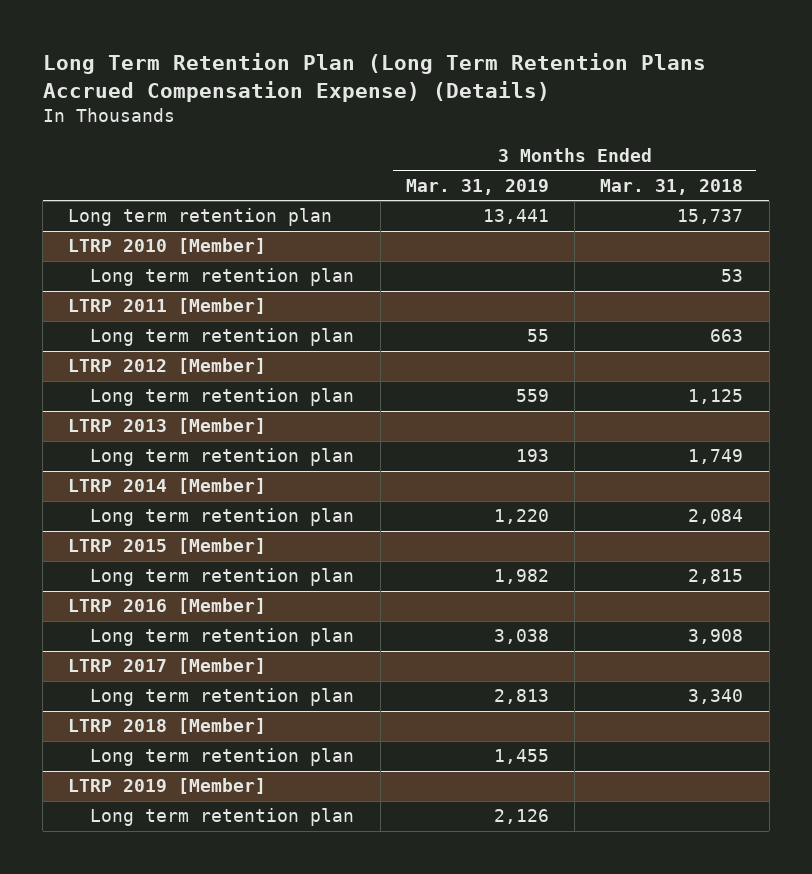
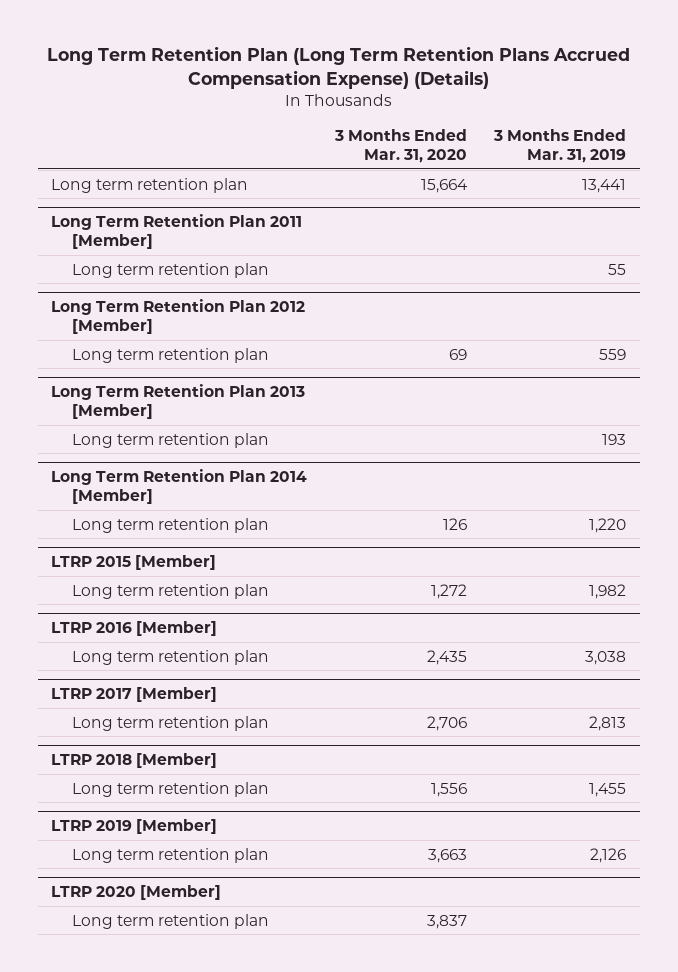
- | 3 Months Ended Mar. 31, 2019 | 3 Months Ended Mar. 31, 2018
+ | 3 Months Ended Mar. 31, 2020 | 3 Months Ended Mar. 31, 2019
- LTRP 2010 [Member]
- Long term retention plan | | 53
- LTRP 2011 [Member]
+ Long Term Retention Plan 2011 [Member]
- LTRP 2012 [Member]
+ Long Term Retention Plan 2012 [Member]
- LTRP 2013 [Member]
+ Long Term Retention Plan 2013 [Member]
- LTRP 2014 [Member]
+ Long Term Retention Plan 2014 [Member]
+ LTRP 2020 [Member]
+ Long term retention plan | 3,837 |

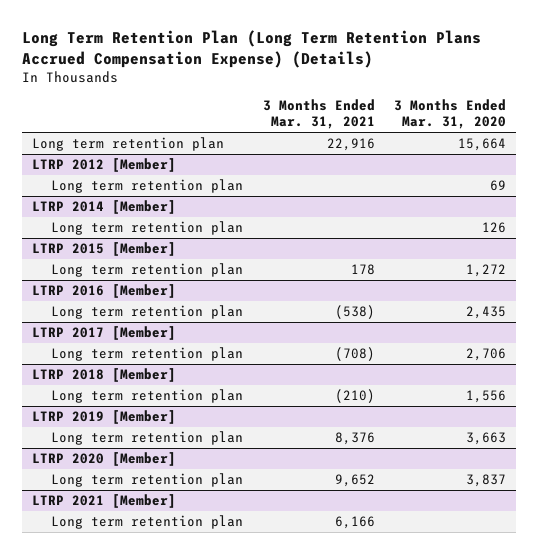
- | 3 Months Ended Mar. 31, 2020 | 3 Months Ended Mar. 31, 2019
+ | 3 Months Ended Mar. 31, 2021 | 3 Months Ended Mar. 31, 2020
- Long Term Retention Plan 2011 [Member]
- Long term retention plan | | 55
- Long Term Retention Plan 2012 [Member]
+ LTRP 2012 [Member]
- Long Term Retention Plan 2013 [Member]
- Long term retention plan | | 193
- Long Term Retention Plan 2014 [Member]
+ LTRP 2014 [Member]
+ LTRP 2021 [Member]
+ Long term retention plan | 6,166 |

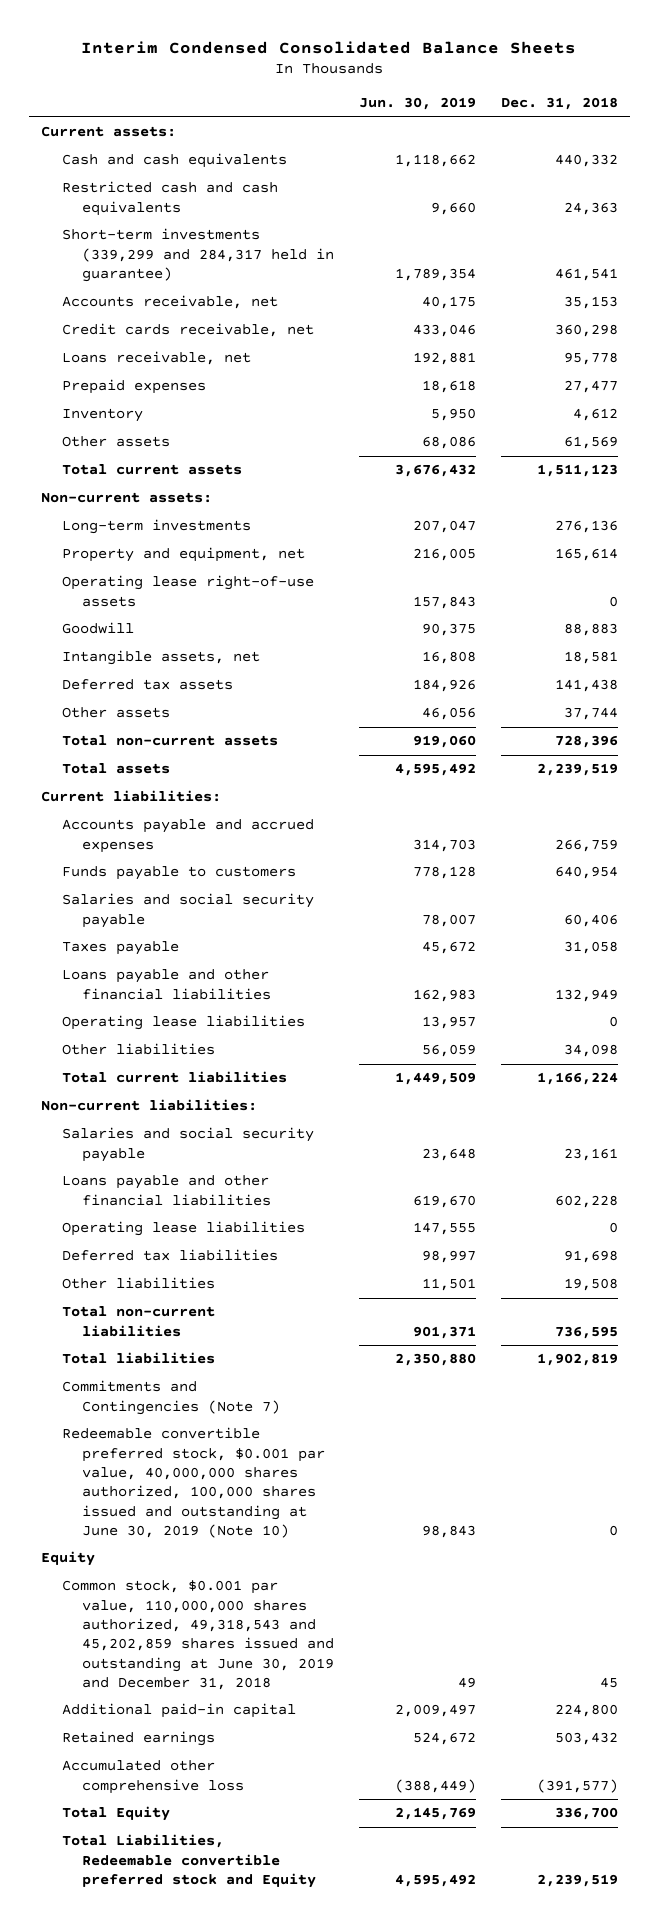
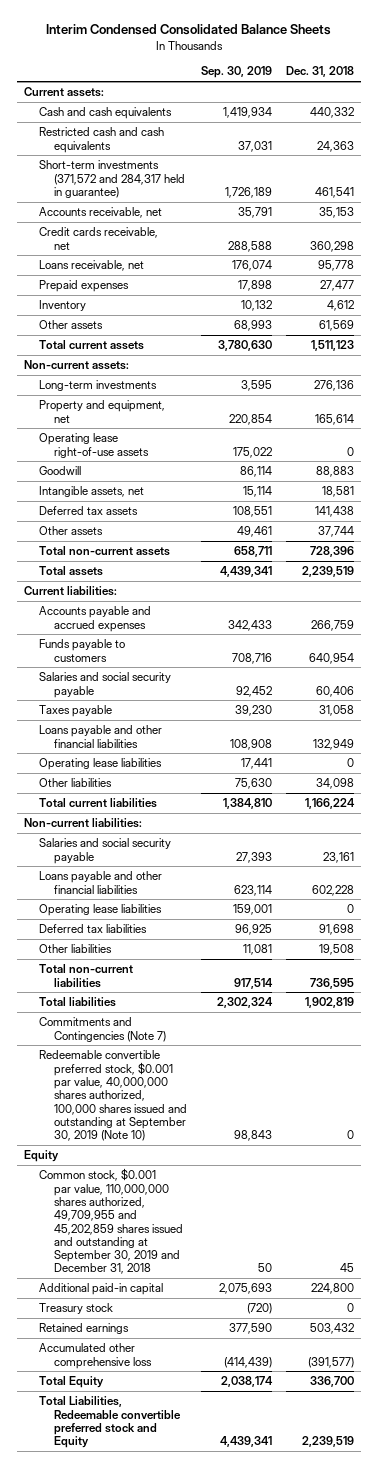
- | Jun. 30, 2019 | Dec. 31, 2018
+ | Sep. 30, 2019 | Dec. 31, 2018
- Short-term investments (339,299 and 284,317 held in guarantee) | 1,789,354 | 461,541
+ Short-term investments (371,572 and 284,317 held in guarantee) | 1,726,189 | 461,541
- Redeemable convertible preferred stock, $0.001 par value, 40,000,000 shares authorized, 100,000 shares issued and outstanding at June 30, 2019 (Note 10) | 98,843 | 0
+ Redeemable convertible preferred stock, $0.001 par value, 40,000,000 shares authorized, 100,000 shares issued and outstanding at September 30, 2019 (Note 10) | 98,843 | 0
- Common stock, $0.001 par value, 110,000,000 shares authorized, 49,318,543 and 45,202,859 shares issued and outstanding at June 30, 2019 and December 31, 2018 | 49 | 45
+ Common stock, $0.001 par value, 110,000,000 shares authorized, 49,709,955 and 45,202,859 shares issued and outstanding at September 30, 2019 and December 31, 2018 | 50 | 45
+ Treasury stock | (720) | 0

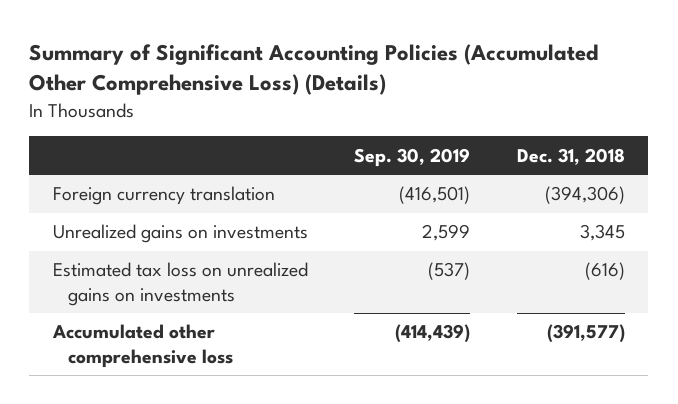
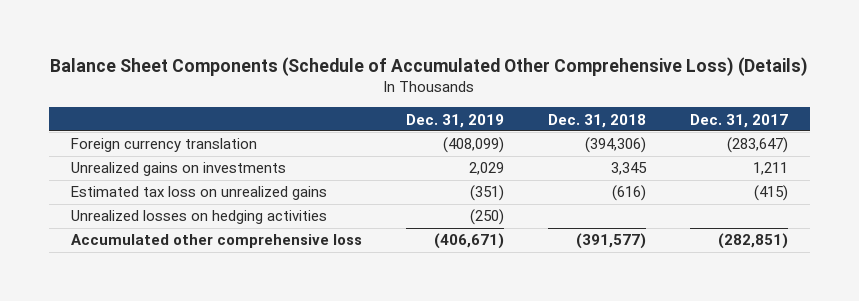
- Summary of Significant Accounting Policies (Accumulated Other Comprehensive Loss) (Details)
+ Balance Sheet Components (Schedule of Accumulated Other Comprehensive Loss) (Details)
- | Sep. 30, 2019 | Dec. 31, 2018
+ | Dec. 31, 2019 | Dec. 31, 2018 | Dec. 31, 2017
- Estimated tax loss on unrealized gains on investments | (537) | (616)
+ Estimated tax loss on unrealized gains | (351) | (616) | (415)
+ Unrealized losses on hedging activities | (250) | |

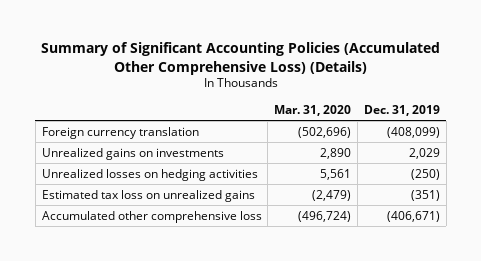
- Balance Sheet Components (Schedule of Accumulated Other Comprehensive Loss) (Details)
+ Summary of Significant Accounting Policies (Accumulated Other Comprehensive Loss) (Details)
- | Dec. 31, 2019 | Dec. 31, 2018 | Dec. 31, 2017
+ | Mar. 31, 2020 | Dec. 31, 2019
moved down: Estimated tax loss on unrealized gains | (2,479) | (351)

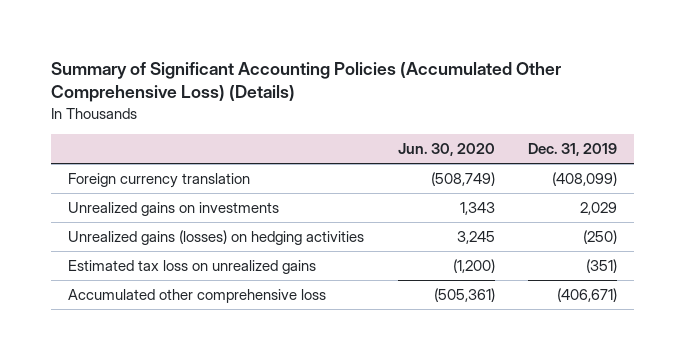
- | Mar. 31, 2020 | Dec. 31, 2019
+ | Jun. 30, 2020 | Dec. 31, 2019
- Unrealized losses on hedging activities | 5,561 | (250)
+ Unrealized gains (losses) on hedging activities | 3,245 | (250)

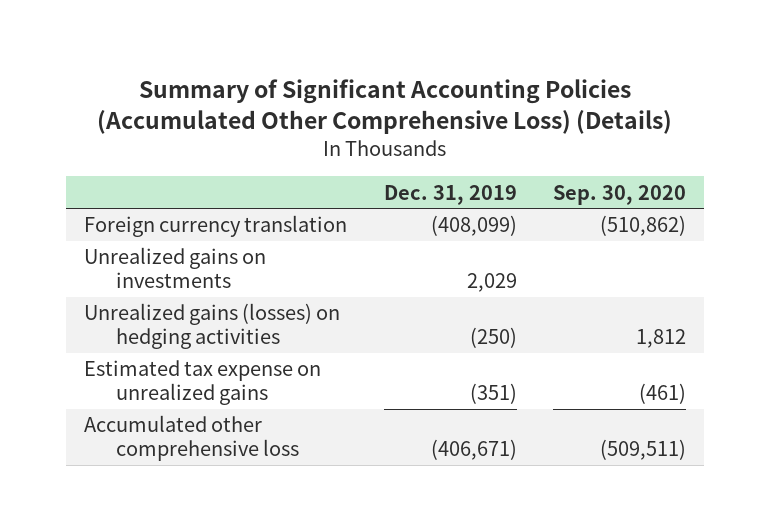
- | Jun. 30, 2020 | Dec. 31, 2019
+ | Dec. 31, 2019 | Sep. 30, 2020
- Estimated tax loss on unrealized gains | (1,200) | (351)
+ Estimated tax expense on unrealized gains | (351) | (461)

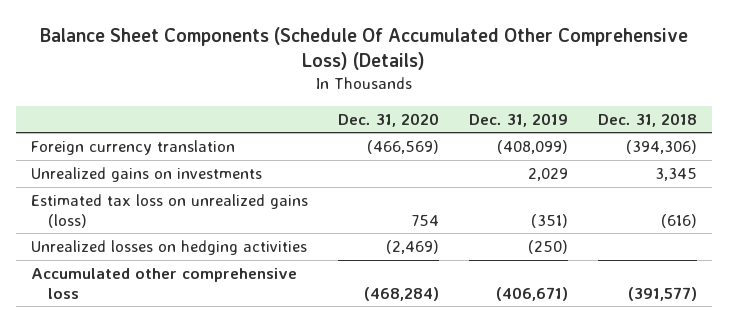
- Summary of Significant Accounting Policies (Accumulated Other Comprehensive Loss) (Details)
+ Balance Sheet Components (Schedule Of Accumulated Other Comprehensive Loss) (Details)
- | Dec. 31, 2019 | Sep. 30, 2020
+ | Dec. 31, 2020 | Dec. 31, 2019 | Dec. 31, 2018
- Unrealized gains (losses) on hedging activities | (250) | 1,812
- Estimated tax expense on unrealized gains | (351) | (461)
+ Estimated tax loss on unrealized gains (loss) | 754 | (351) | (616)
+ Unrealized losses on hedging activities | (2,469) | (250) |

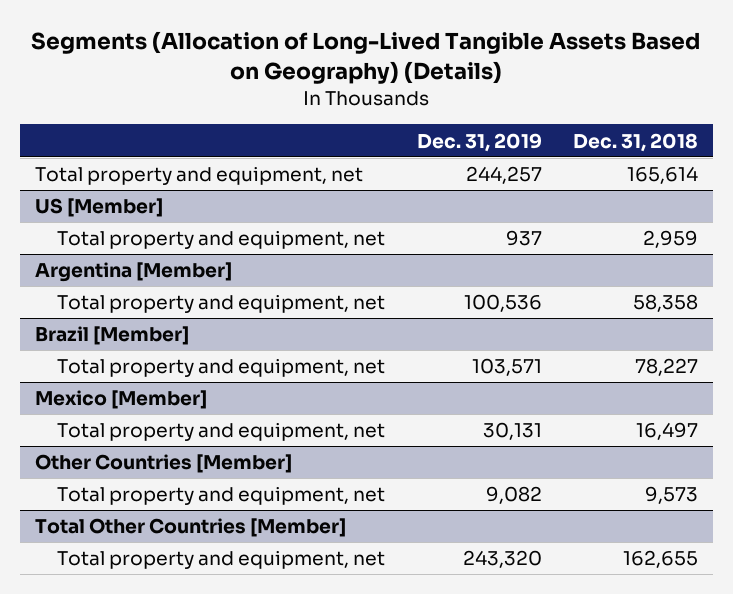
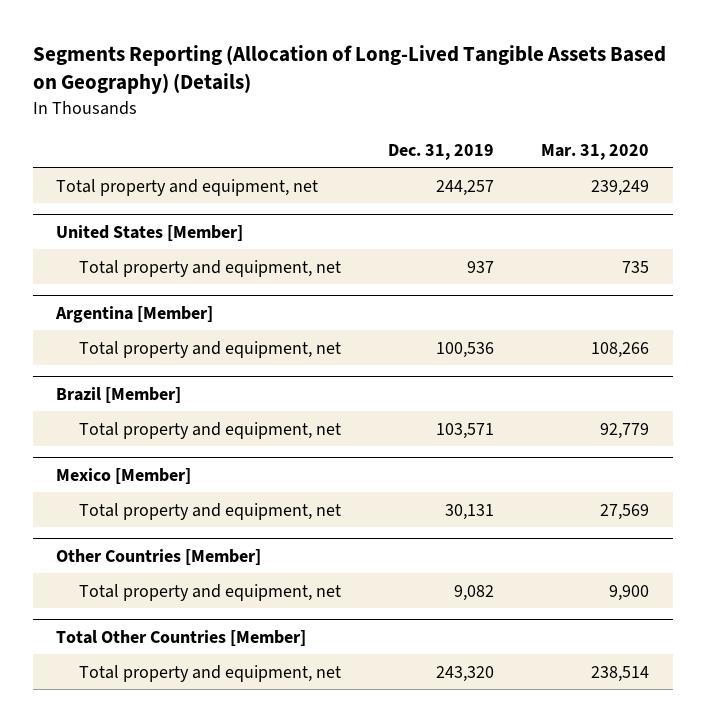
- Segments (Allocation of Long-Lived Tangible Assets Based on Geography) (Details)
+ Segments Reporting (Allocation of Long-Lived Tangible Assets Based on Geography) (Details)
- | Dec. 31, 2019 | Dec. 31, 2018
+ | Dec. 31, 2019 | Mar. 31, 2020
- US [Member]
+ United States [Member]

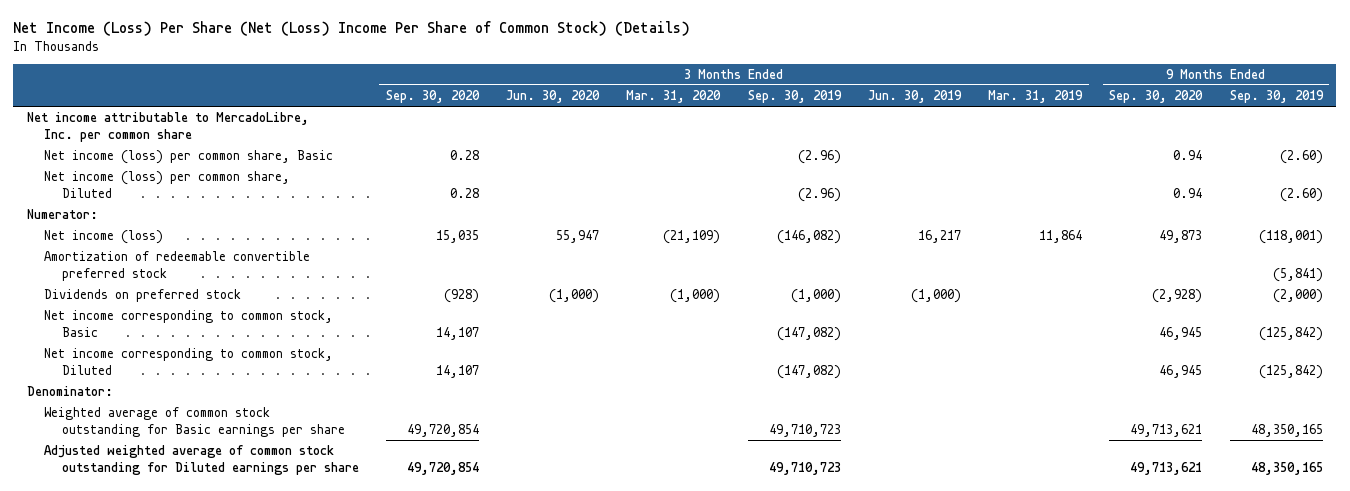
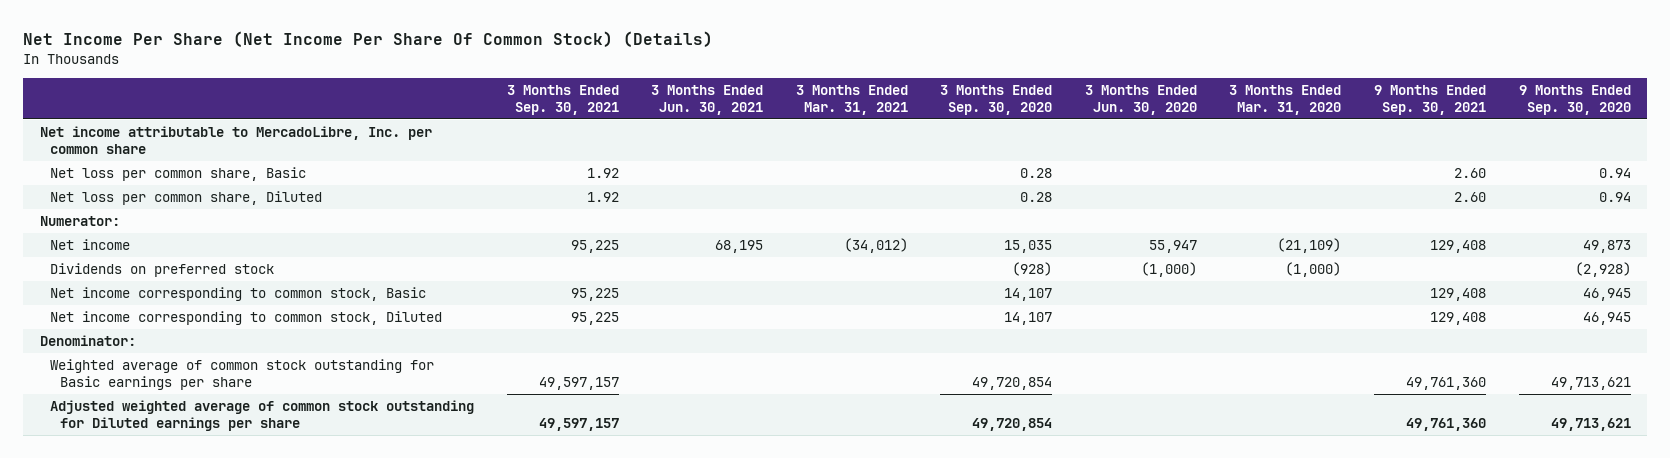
- Net Income (Loss) Per Share (Net (Loss) Income Per Share of Common Stock) (Details)
+ Net Income Per Share (Net Income Per Share Of Common Stock) (Details)
- | 3 Months Ended Sep. 30, 2020 | 3 Months Ended Jun. 30, 2020 | 3 Months Ended Mar. 31, 2020 | 3 Months Ended Sep. 30, 2019 | 3 Months Ended Jun. 30, 2019 | 3 Months Ended Mar. 31, 2019 | 9 Months Ended Sep. 30, 2020 | 9 Months Ended Sep. 30, 2019
+ | 3 Months Ended Sep. 30, 2021 | 3 Months Ended Jun. 30, 2021 | 3 Months Ended Mar. 31, 2021 | 3 Months Ended Sep. 30, 2020 | 3 Months Ended Jun. 30, 2020 | 3 Months Ended Mar. 31, 2020 | 9 Months Ended Sep. 30, 2021 | 9 Months Ended Sep. 30, 2020
- Net income (loss) per common share, Basic | 0.28 | | | (2.96) | | | 0.94 | (2.60)
- Net income (loss) per common share, Diluted | 0.28 | | | (2.96) | | | 0.94 | (2.60)
+ Net loss per common share, Basic | 1.92 | | | 0.28 | | | 2.60 | 0.94
+ Net loss per common share, Diluted | 1.92 | | | 0.28 | | | 2.60 | 0.94
- Net income (loss) | 15,035 | 55,947 | (21,109) | (146,082) | 16,217 | 11,864 | 49,873 | (118,001)
- Amortization of redeemable convertible preferred stock | | | | | | | | (5,841)
+ Net income | 95,225 | 68,195 | (34,012) | 15,035 | 55,947 | (21,109) | 129,408 | 49,873

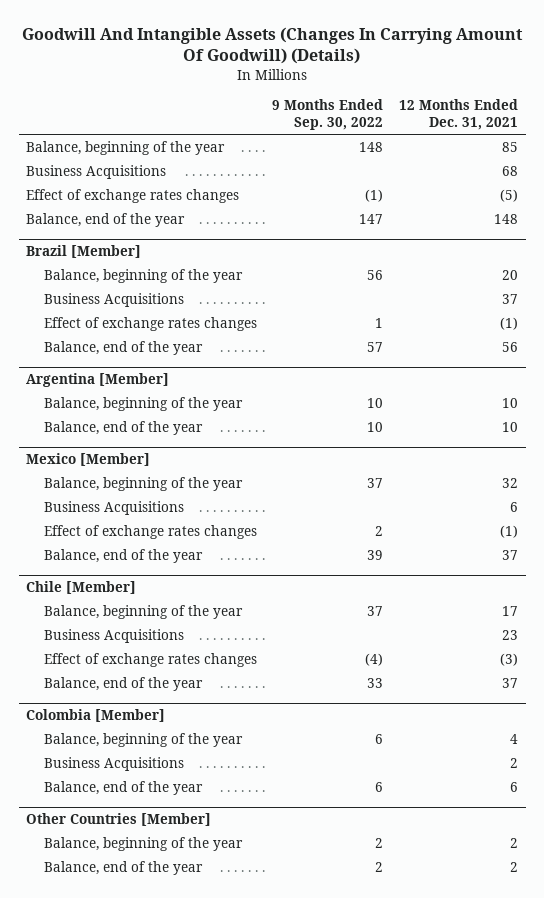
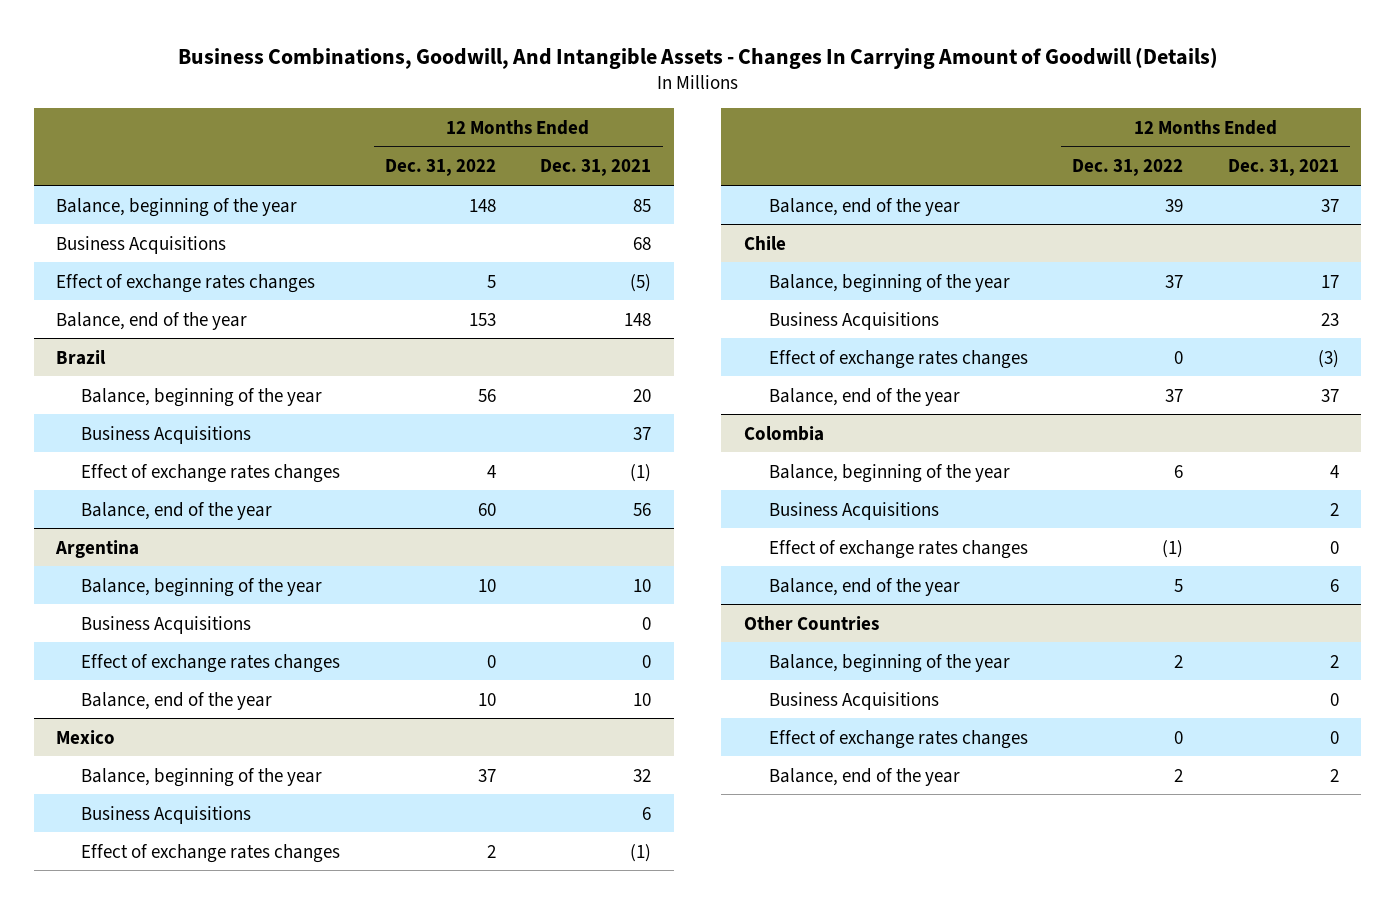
- Goodwill And Intangible Assets (Changes In Carrying Amount Of Goodwill) (Details)
+ Business Combinations, Goodwill, And Intangible Assets - Changes In Carrying Amount of Goodwill (Details)
- | 9 Months Ended Sep. 30, 2022 | 12 Months Ended Dec. 31, 2021
+ | 12 Months Ended Dec. 31, 2022 | 12 Months Ended Dec. 31, 2021
- Brazil [Member]
+ Brazil
- Argentina [Member]
+ Argentina
+ Business Acquisitions | | 0
+ Effect of exchange rates changes | 0 | 0
- Mexico [Member]
+ Mexico
- Chile [Member]
+ Chile
- Colombia [Member]
+ Colombia
+ Effect of exchange rates changes | (1) | 0
- Other Countries [Member]
+ Other Countries
+ Business Acquisitions | | 0
+ Effect of exchange rates changes | 0 | 0

